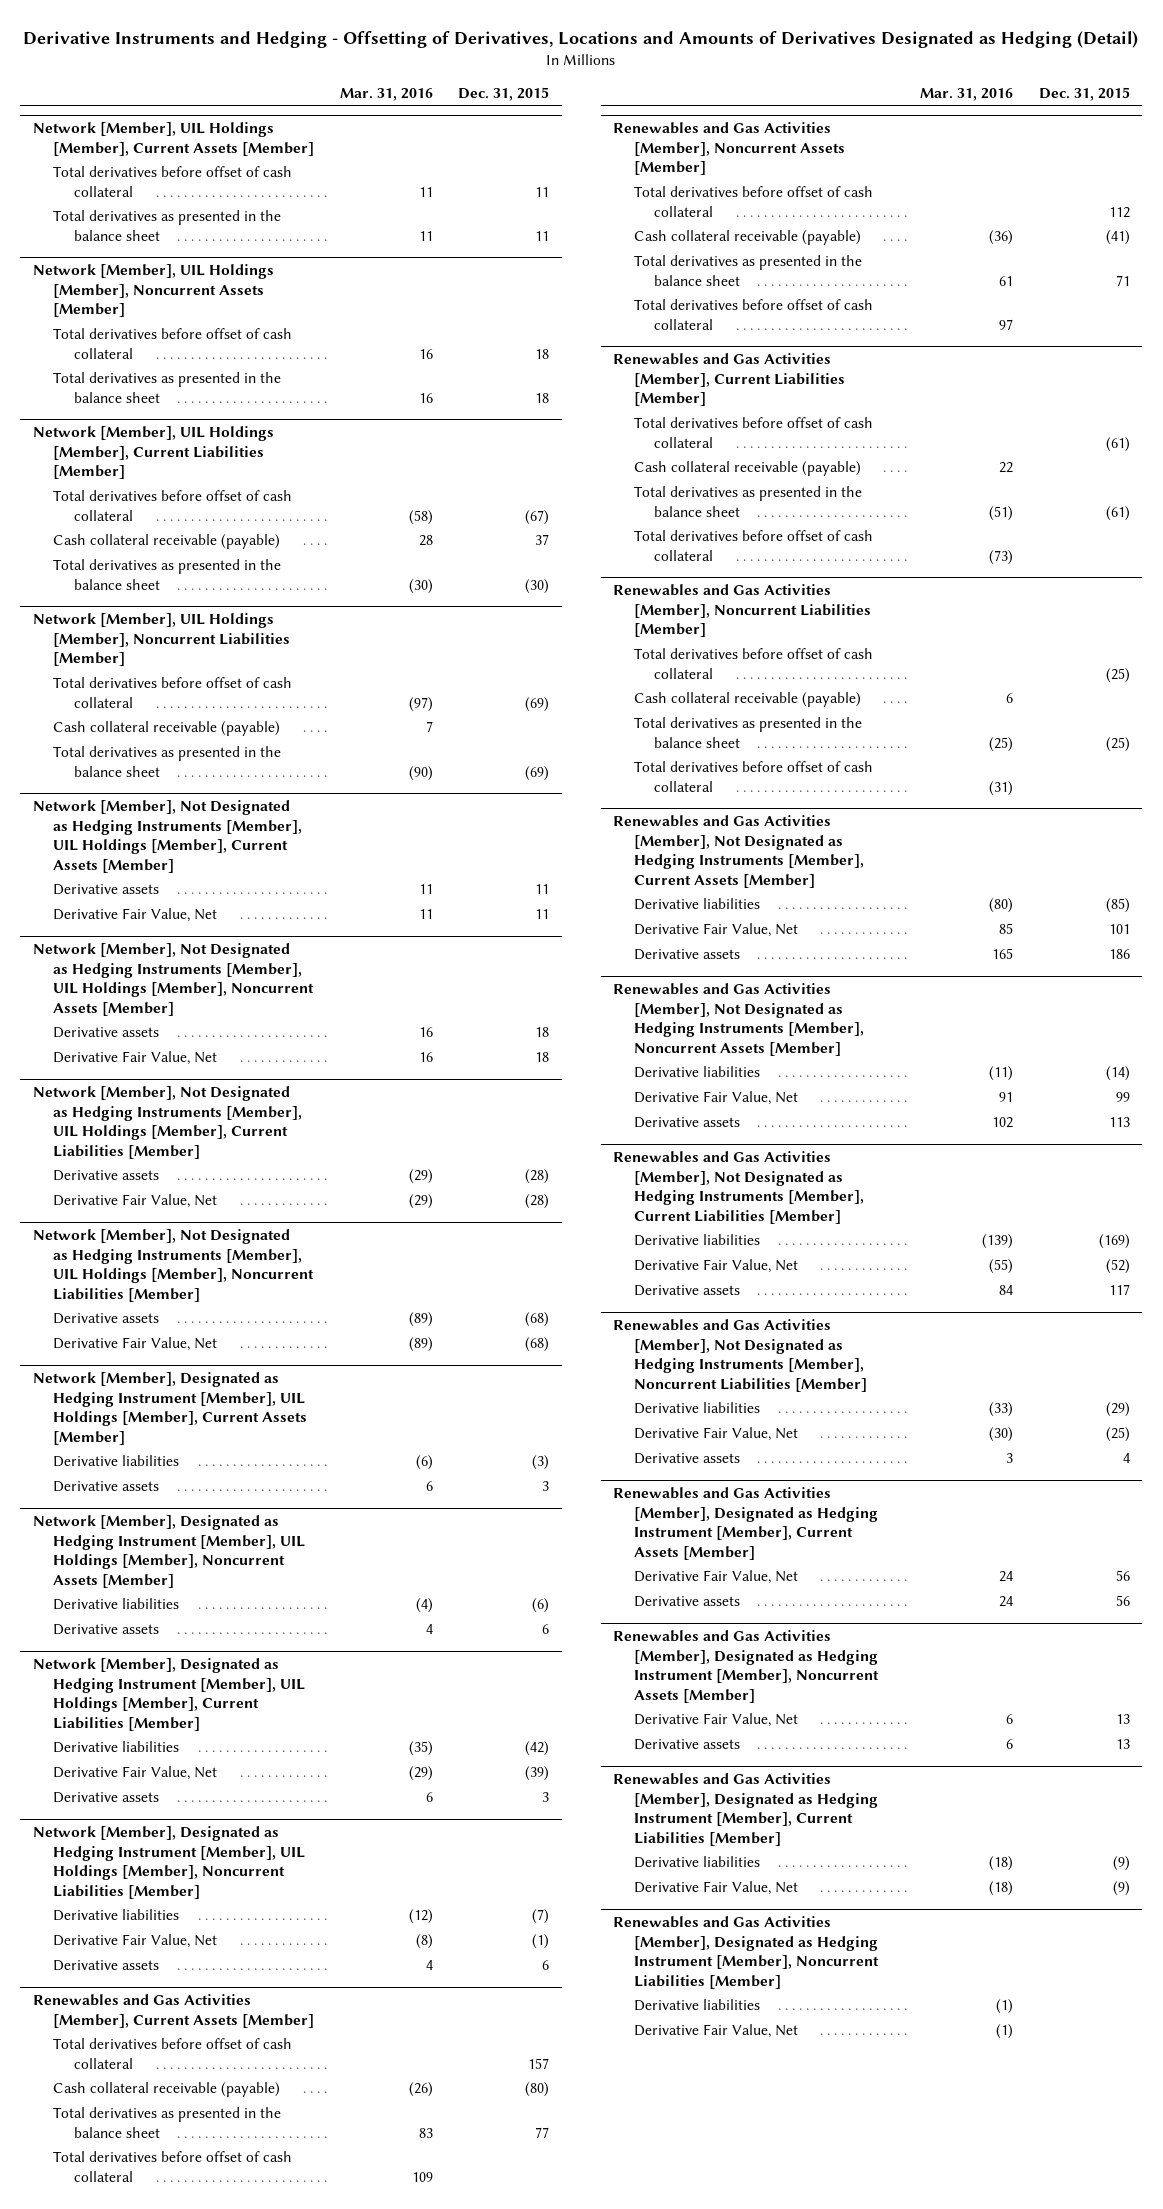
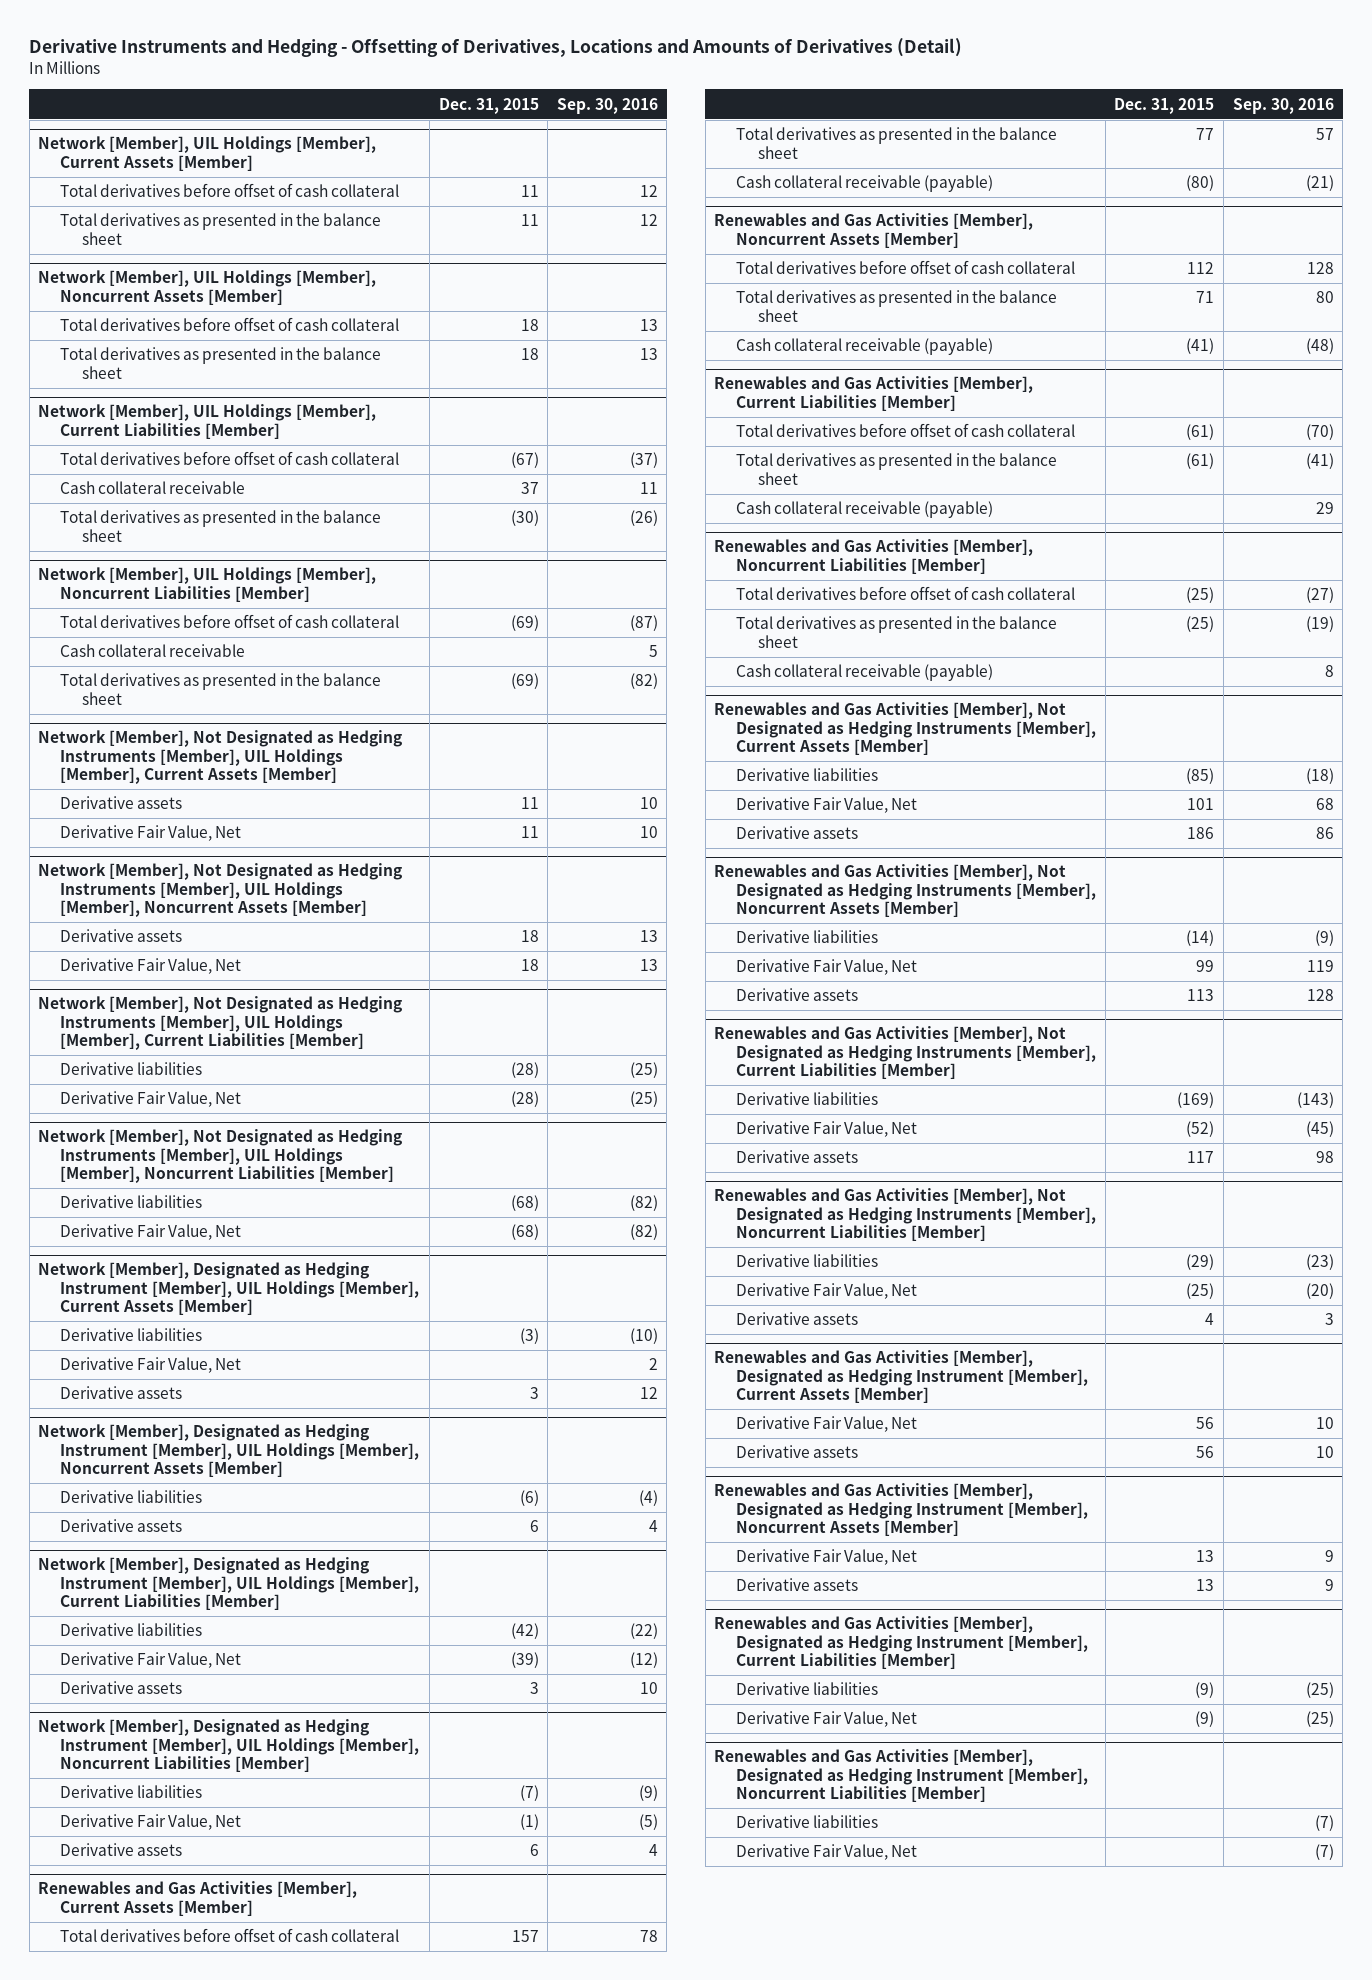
- Derivative Instruments and Hedging - Offsetting of Derivatives, Locations and Amounts of Derivatives Designated as Hedging (Detail)
+ Derivative Instruments and Hedging - Offsetting of Derivatives, Locations and Amounts of Derivatives (Detail)
- | Mar. 31, 2016 | Dec. 31, 2015
+ | Dec. 31, 2015 | Sep. 30, 2016
@ Network [Member], UIL Holdings [Member], Current Liabilities [Member]
- Cash collateral receivable (payable) | 28 | 37
+ Cash collateral receivable | 37 | 11
@ Network [Member], UIL Holdings [Member], Noncurrent Liabilities [Member]
- Cash collateral receivable (payable) | 7 |
+ Cash collateral receivable | | 5
@ Network [Member], Not Designated as Hedging Instruments [Member], UIL Holdings [Member], Current Liabilities [Member]
- Derivative assets | (29) | (28)
+ Derivative liabilities | (28) | (25)
@ Network [Member], Not Designated as Hedging Instruments [Member], UIL Holdings [Member], Noncurrent Liabilities [Member]
- Derivative assets | (89) | (68)
+ Derivative liabilities | (68) | (82)
@ Network [Member], Designated as Hedging Instrument [Member], UIL Holdings [Member], Current Assets [Member]
+ Derivative Fair Value, Net | | 2
@ Renewables and Gas Activities [Member], Current Assets [Member]
- Total derivatives before offset of cash collateral | 109 |
moved down: Cash collateral receivable (payable) | (80) | (21)
@ Renewables and Gas Activities [Member], Noncurrent Assets [Member]
- Total derivatives before offset of cash collateral | 97 |
moved down: Cash collateral receivable (payable) | (41) | (48)
@ Renewables and Gas Activities [Member], Current Liabilities [Member]
- Total derivatives before offset of cash collateral | (73) |
moved down: Cash collateral receivable (payable) | | 29
@ Renewables and Gas Activities [Member], Noncurrent Liabilities [Member]
- Total derivatives before offset of cash collateral | (31) |
moved down: Cash collateral receivable (payable) | | 8

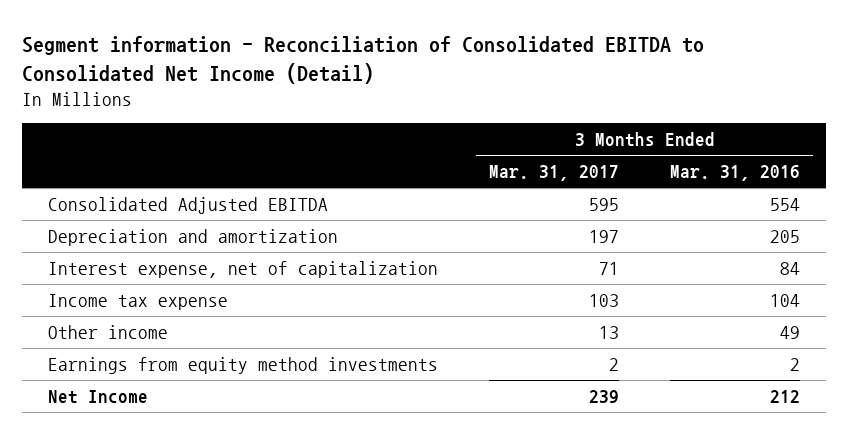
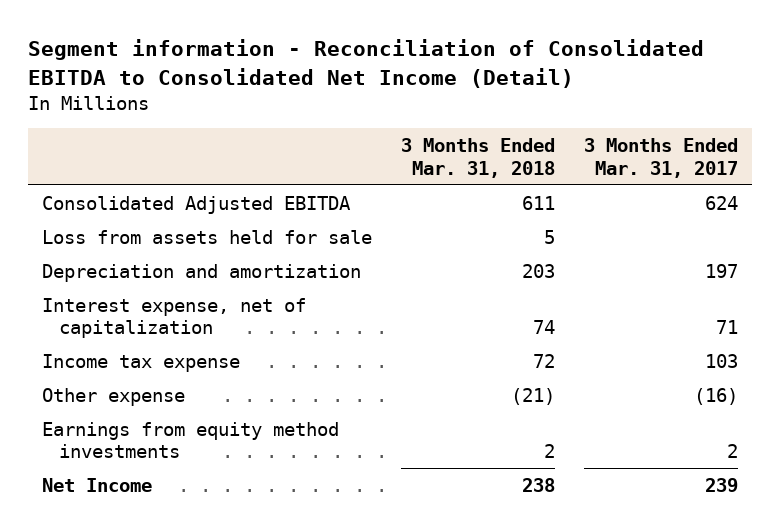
- | 3 Months Ended Mar. 31, 2017 | 3 Months Ended Mar. 31, 2016
+ | 3 Months Ended Mar. 31, 2018 | 3 Months Ended Mar. 31, 2017
- Consolidated Adjusted EBITDA | 595 | 554
+ Consolidated Adjusted EBITDA | 611 | 624
+ Loss from assets held for sale | 5 |
- Other income | 13 | 49
+ Other expense | (21) | (16)

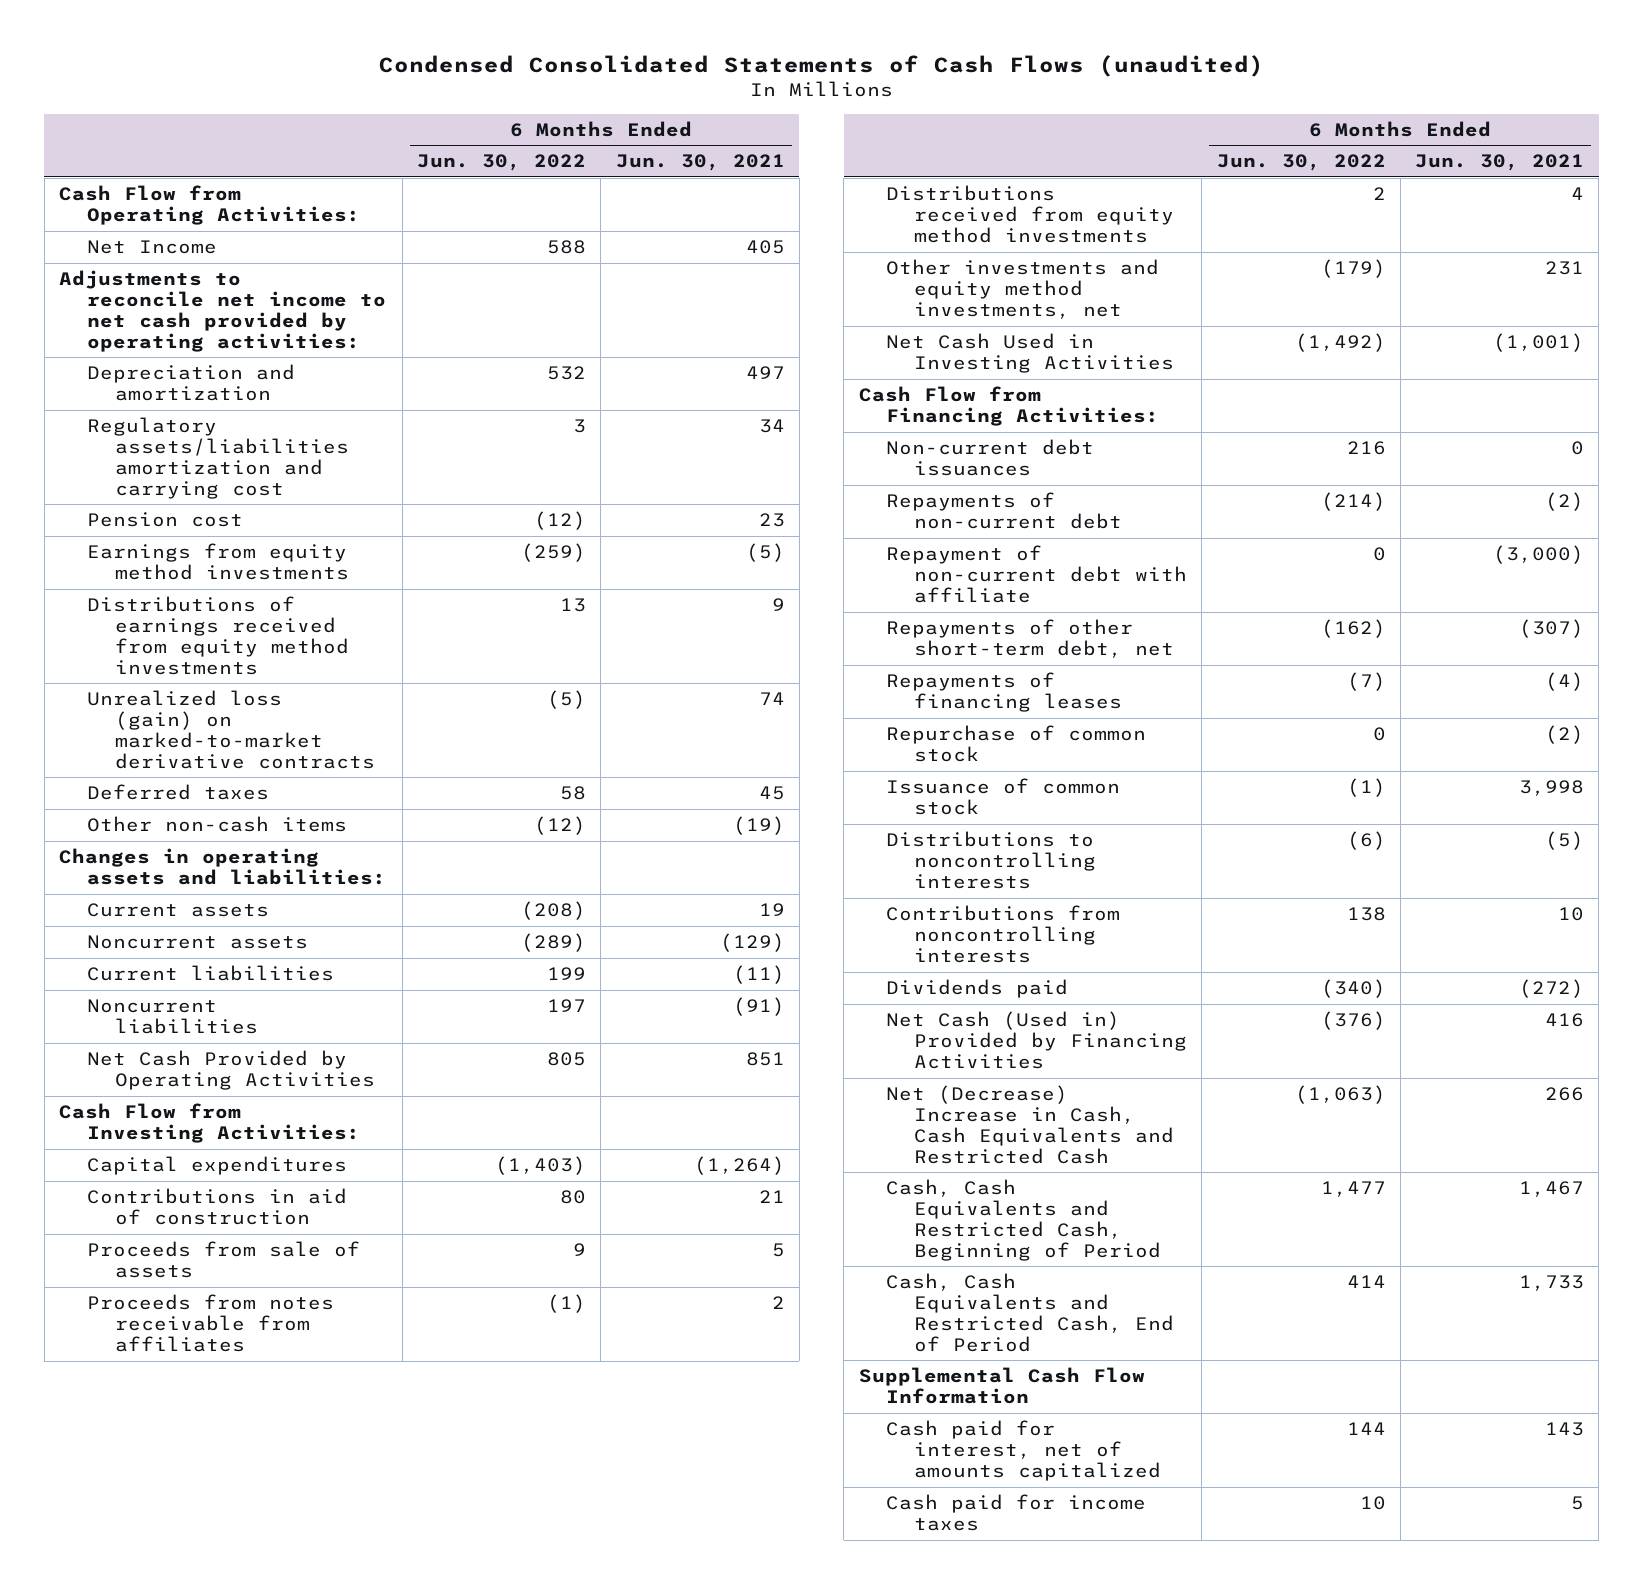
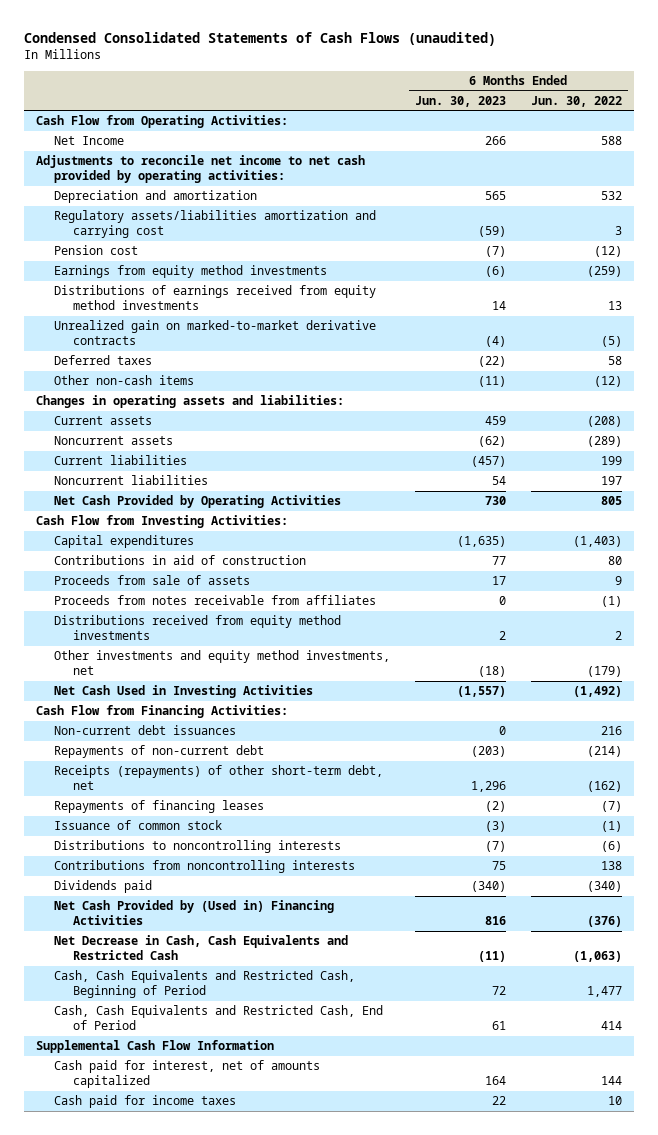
- | 6 Months Ended Jun. 30, 2022 | 6 Months Ended Jun. 30, 2021
+ | 6 Months Ended Jun. 30, 2023 | 6 Months Ended Jun. 30, 2022
- Unrealized loss (gain) on marked-to-market derivative contracts | (5) | 74
+ Unrealized gain on marked-to-market derivative contracts | (4) | (5)
- Repayment of non-current debt with affiliate | 0 | (3,000)
- Repayments of other short-term debt, net | (162) | (307)
+ Receipts (repayments) of other short-term debt, net | 1,296 | (162)
- Repurchase of common stock | 0 | (2)
- Net Cash (Used in) Provided by Financing Activities | (376) | 416
- Net (Decrease) Increase in Cash, Cash Equivalents and Restricted Cash | (1,063) | 266
+ Net Cash Provided by (Used in) Financing Activities | 816 | (376)
+ Net Decrease in Cash, Cash Equivalents and Restricted Cash | (11) | (1,063)

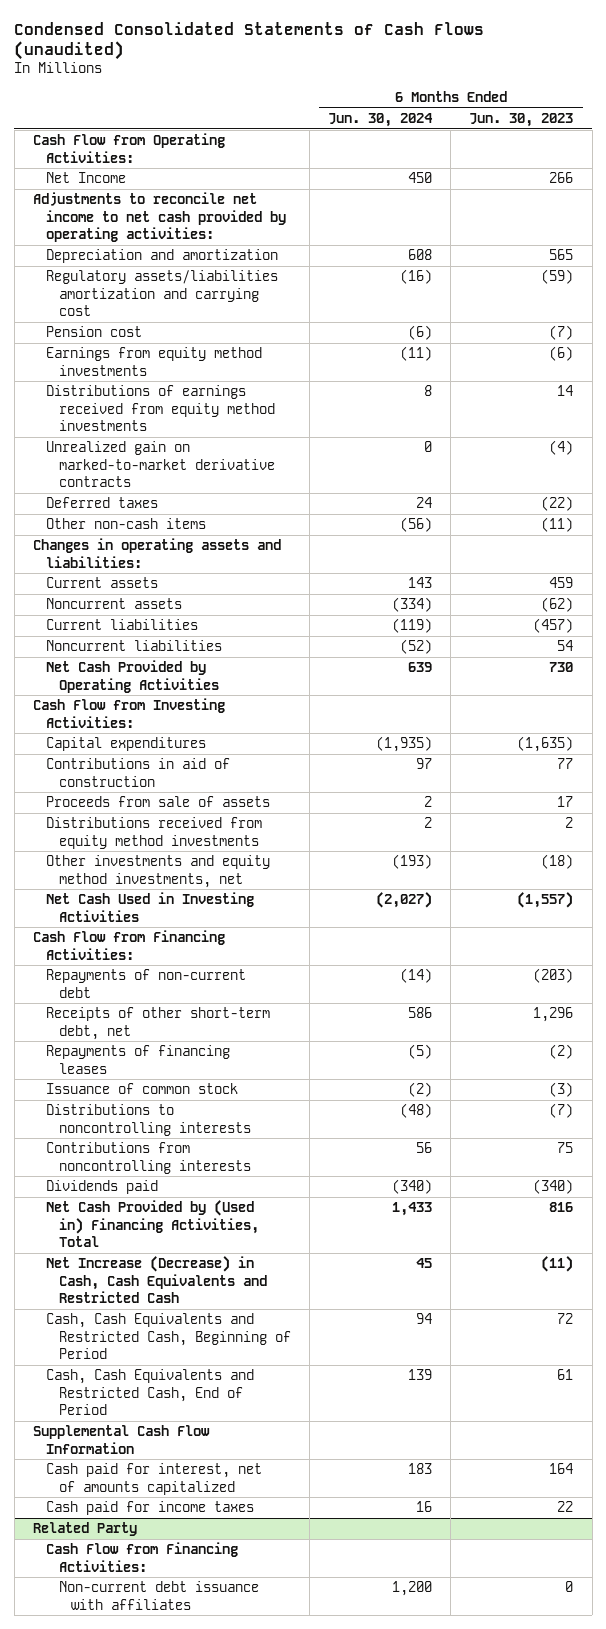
- | 6 Months Ended Jun. 30, 2023 | 6 Months Ended Jun. 30, 2022
+ | 6 Months Ended Jun. 30, 2024 | 6 Months Ended Jun. 30, 2023
- Proceeds from notes receivable from affiliates | 0 | (1)
- Non-current debt issuances | 0 | 216
- Receipts (repayments) of other short-term debt, net | 1,296 | (162)
+ Receipts of other short-term debt, net | 586 | 1,296
- Net Cash Provided by (Used in) Financing Activities | 816 | (376)
- Net Decrease in Cash, Cash Equivalents and Restricted Cash | (11) | (1,063)
+ Net Cash Provided by (Used in) Financing Activities, Total | 1,433 | 816
+ Net Increase (Decrease) in Cash, Cash Equivalents and Restricted Cash | 45 | (11)
+ Related Party
+ Cash Flow from Financing Activities:
+ Non-current debt issuance with affiliates | 1,200 | 0

